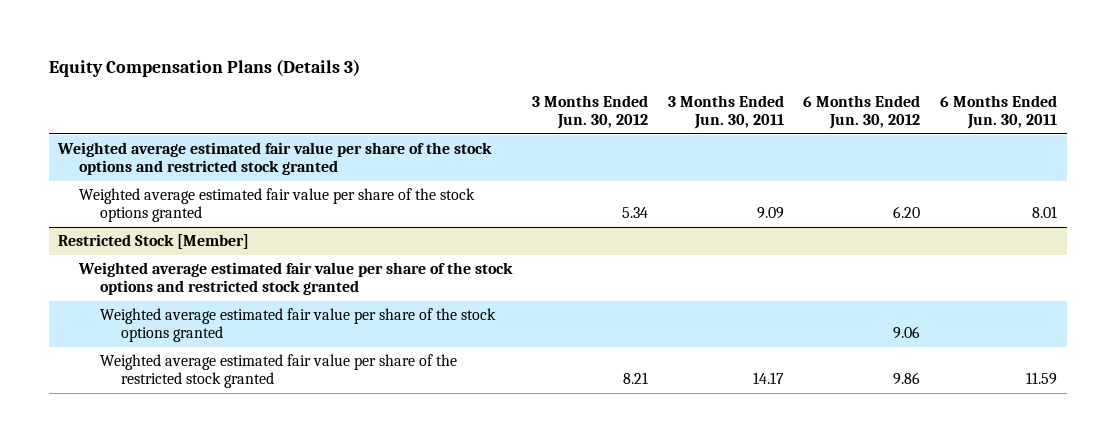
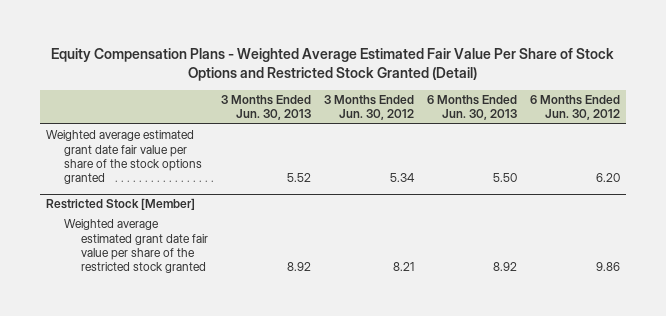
- Equity Compensation Plans (Details 3)
+ Equity Compensation Plans - Weighted Average Estimated Fair Value Per Share of Stock Options and Restricted Stock Granted (Detail)
- | 3 Months Ended Jun. 30, 2012 | 3 Months Ended Jun. 30, 2011 | 6 Months Ended Jun. 30, 2012 | 6 Months Ended Jun. 30, 2011
+ | 3 Months Ended Jun. 30, 2013 | 3 Months Ended Jun. 30, 2012 | 6 Months Ended Jun. 30, 2013 | 6 Months Ended Jun. 30, 2012
- Weighted average estimated fair value per share of the stock options and restricted stock granted
- Weighted average estimated fair value per share of the stock options granted | 5.34 | 9.09 | 6.20 | 8.01
+ Weighted average estimated grant date fair value per share of the stock options granted | 5.52 | 5.34 | 5.50 | 6.20
@ Restricted Stock [Member]
- Weighted average estimated fair value per share of the stock options and restricted stock granted
- Weighted average estimated fair value per share of the stock options granted | | | 9.06 |
- Weighted average estimated fair value per share of the restricted stock granted | 8.21 | 14.17 | 9.86 | 11.59
+ Weighted average estimated grant date fair value per share of the restricted stock granted | 8.92 | 8.21 | 8.92 | 9.86

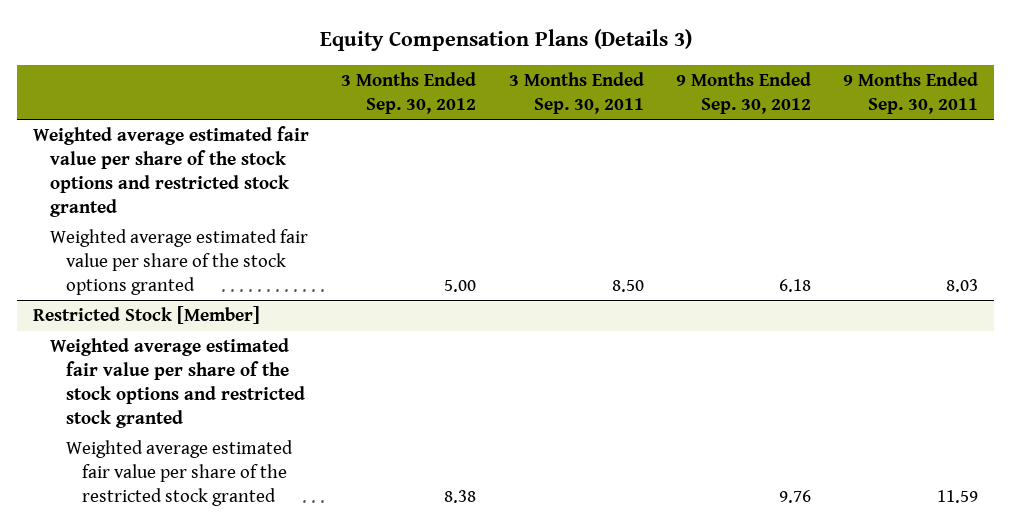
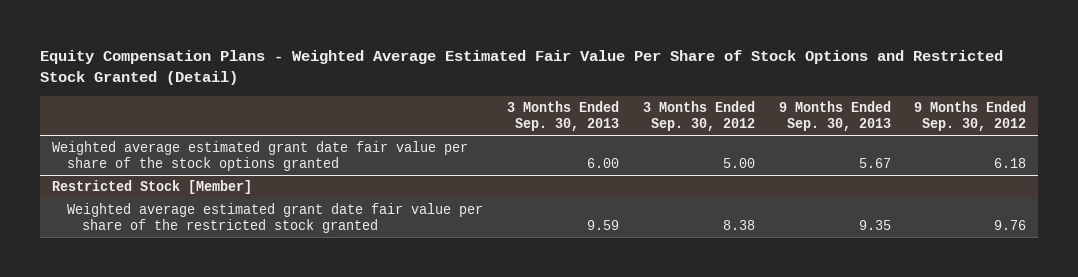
- Equity Compensation Plans (Details 3)
+ Equity Compensation Plans - Weighted Average Estimated Fair Value Per Share of Stock Options and Restricted Stock Granted (Detail)
- | 3 Months Ended Sep. 30, 2012 | 3 Months Ended Sep. 30, 2011 | 9 Months Ended Sep. 30, 2012 | 9 Months Ended Sep. 30, 2011
+ | 3 Months Ended Sep. 30, 2013 | 3 Months Ended Sep. 30, 2012 | 9 Months Ended Sep. 30, 2013 | 9 Months Ended Sep. 30, 2012
- Weighted average estimated fair value per share of the stock options and restricted stock granted
- Weighted average estimated fair value per share of the stock options granted | 5.00 | 8.50 | 6.18 | 8.03
+ Weighted average estimated grant date fair value per share of the stock options granted | 6.00 | 5.00 | 5.67 | 6.18
@ Restricted Stock [Member]
- Weighted average estimated fair value per share of the stock options and restricted stock granted
- Weighted average estimated fair value per share of the restricted stock granted | 8.38 | | 9.76 | 11.59
+ Weighted average estimated grant date fair value per share of the restricted stock granted | 9.59 | 8.38 | 9.35 | 9.76

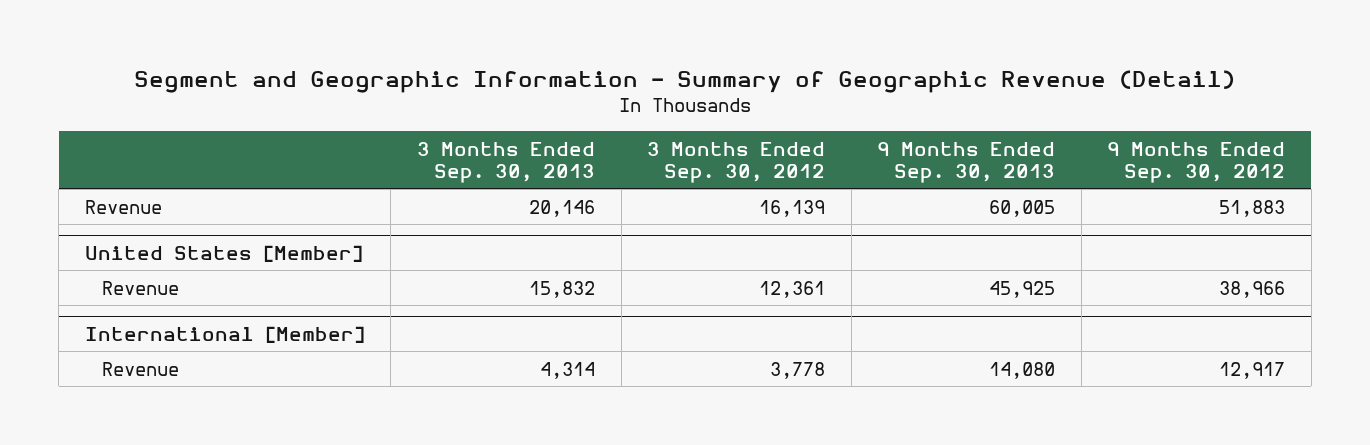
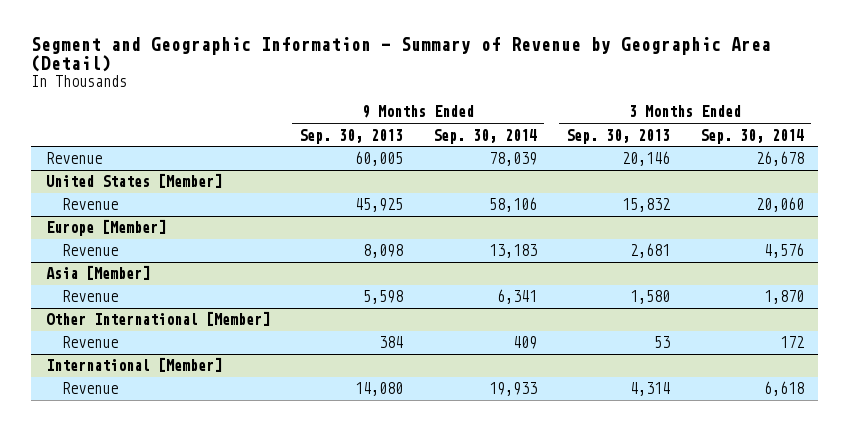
- Segment and Geographic Information - Summary of Geographic Revenue (Detail)
+ Segment and Geographic Information - Summary of Revenue by Geographic Area (Detail)
- | 3 Months Ended Sep. 30, 2013 | 3 Months Ended Sep. 30, 2012 | 9 Months Ended Sep. 30, 2013 | 9 Months Ended Sep. 30, 2012
+ | 9 Months Ended Sep. 30, 2013 | 9 Months Ended Sep. 30, 2014 | 3 Months Ended Sep. 30, 2013 | 3 Months Ended Sep. 30, 2014
+ Europe [Member]
+ Revenue | 8,098 | 13,183 | 2,681 | 4,576
+ Asia [Member]
+ Revenue | 5,598 | 6,341 | 1,580 | 1,870
+ Other International [Member]
+ Revenue | 384 | 409 | 53 | 172

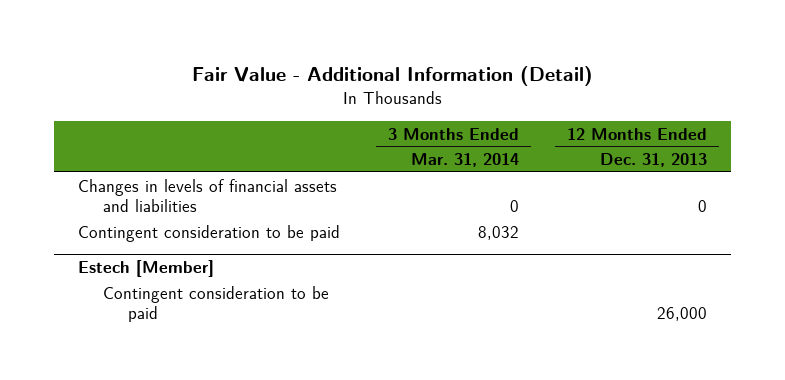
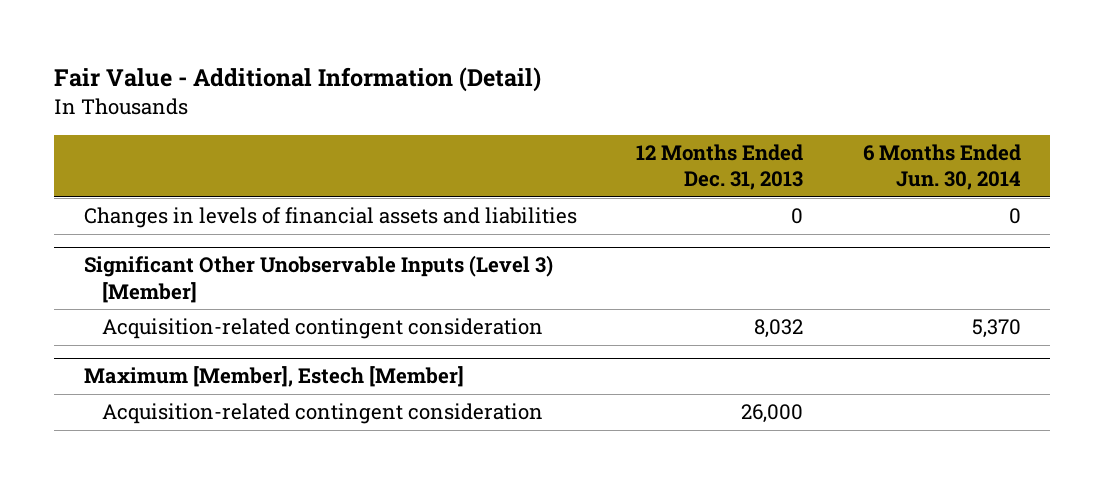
- | 3 Months Ended Mar. 31, 2014 | 12 Months Ended Dec. 31, 2013
+ | 12 Months Ended Dec. 31, 2013 | 6 Months Ended Jun. 30, 2014
- Contingent consideration to be paid | 8,032 |
- Estech [Member]
- Contingent consideration to be paid | | 26,000
+ Significant Other Unobservable Inputs (Level 3) [Member]
+ Acquisition-related contingent consideration | 8,032 | 5,370
+ Maximum [Member], Estech [Member]
+ Acquisition-related contingent consideration | 26,000 |

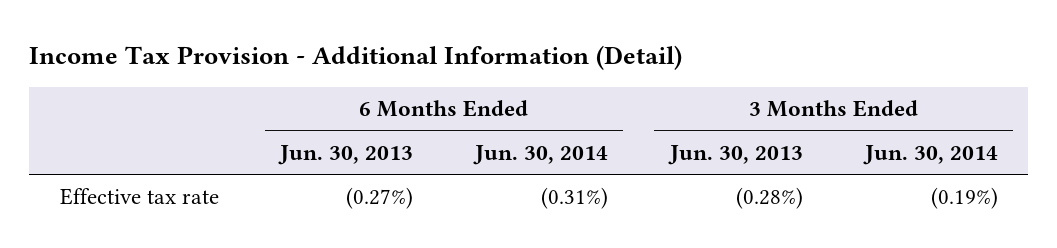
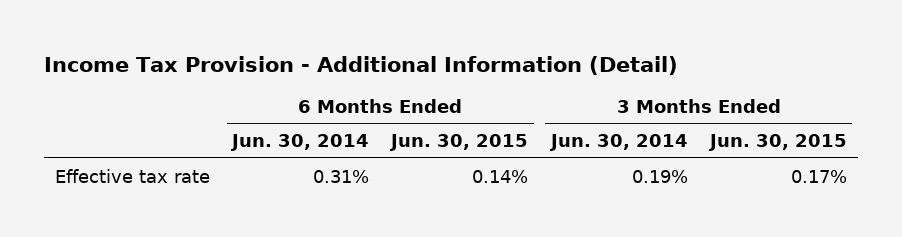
- | 6 Months Ended Jun. 30, 2013 | 6 Months Ended Jun. 30, 2014 | 3 Months Ended Jun. 30, 2013 | 3 Months Ended Jun. 30, 2014
+ | 6 Months Ended Jun. 30, 2014 | 6 Months Ended Jun. 30, 2015 | 3 Months Ended Jun. 30, 2014 | 3 Months Ended Jun. 30, 2015
- Effective tax rate | (0.27%) | (0.31%) | (0.28%) | (0.19%)
+ Effective tax rate | 0.31% | 0.14% | 0.19% | 0.17%

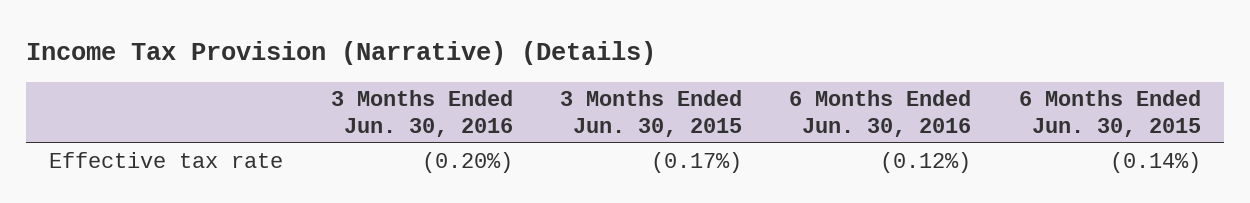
- Income Tax Provision - Additional Information (Detail)
+ Income Tax Provision (Narrative) (Details)
- | 6 Months Ended Jun. 30, 2014 | 6 Months Ended Jun. 30, 2015 | 3 Months Ended Jun. 30, 2014 | 3 Months Ended Jun. 30, 2015
+ | 3 Months Ended Jun. 30, 2016 | 3 Months Ended Jun. 30, 2015 | 6 Months Ended Jun. 30, 2016 | 6 Months Ended Jun. 30, 2015
- Effective tax rate | 0.31% | 0.14% | 0.19% | 0.17%
+ Effective tax rate | (0.20%) | (0.17%) | (0.12%) | (0.14%)

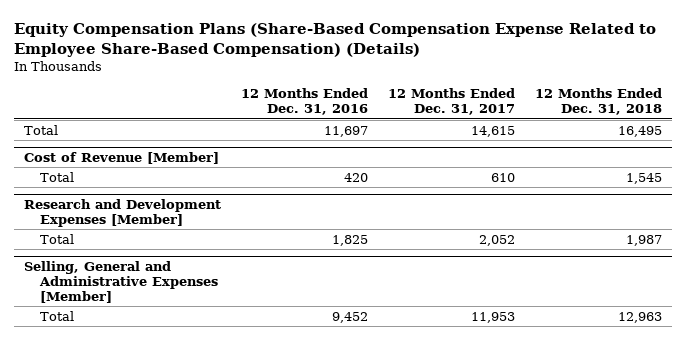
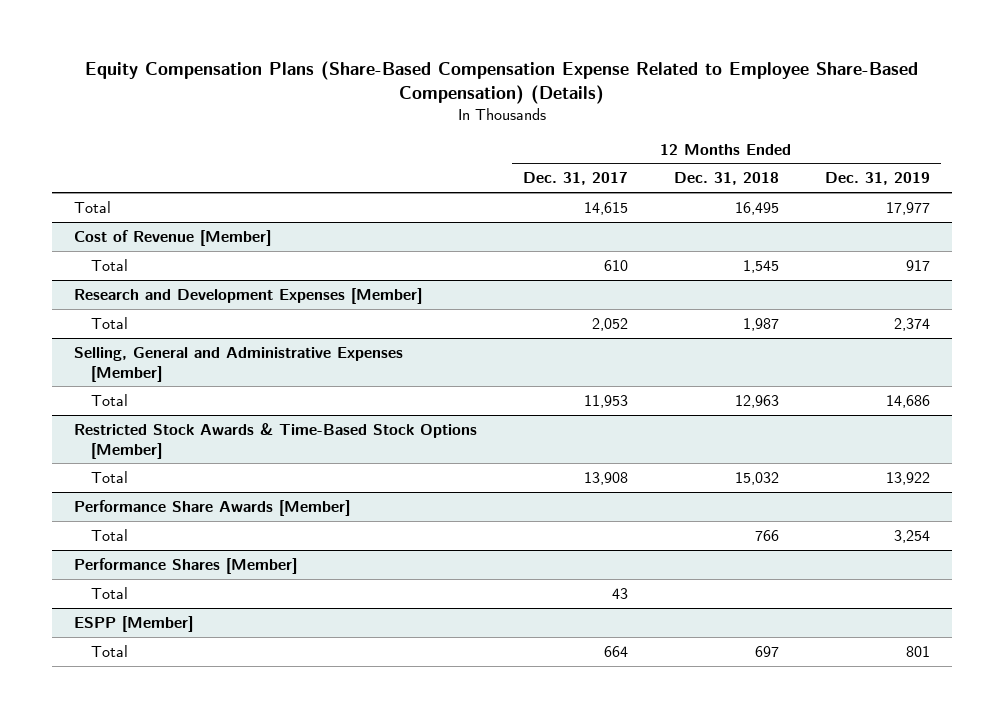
- | 12 Months Ended Dec. 31, 2016 | 12 Months Ended Dec. 31, 2017 | 12 Months Ended Dec. 31, 2018
+ | 12 Months Ended Dec. 31, 2017 | 12 Months Ended Dec. 31, 2018 | 12 Months Ended Dec. 31, 2019
+ Restricted Stock Awards & Time-Based Stock Options [Member]
+ Total | 13,908 | 15,032 | 13,922
+ Performance Share Awards [Member]
+ Total | | 766 | 3,254
+ Performance Shares [Member]
+ Total | 43 | |
+ ESPP [Member]
+ Total | 664 | 697 | 801

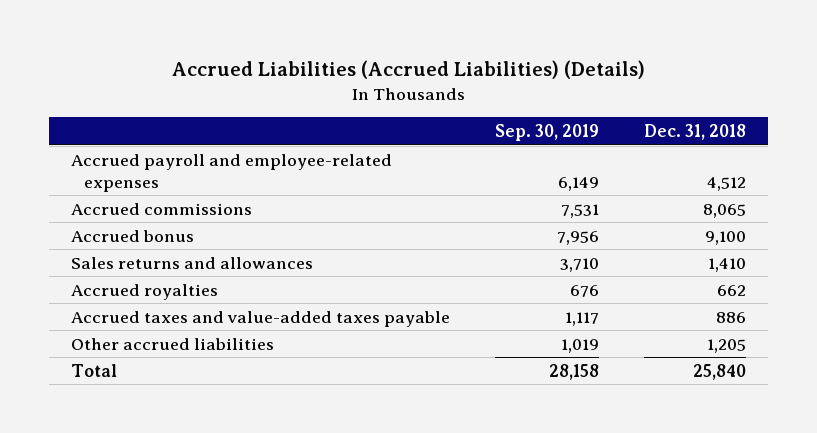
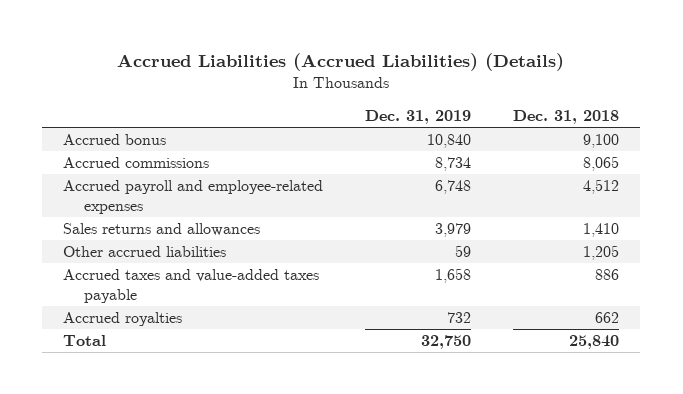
- | Sep. 30, 2019 | Dec. 31, 2018
+ | Dec. 31, 2019 | Dec. 31, 2018
moved down: Accrued commissions | 8,734 | 8,065
moved down: Accrued payroll and employee-related expenses | 6,748 | 4,512
moved down: Accrued taxes and value-added taxes payable | 1,658 | 886
moved down: Accrued royalties | 732 | 662

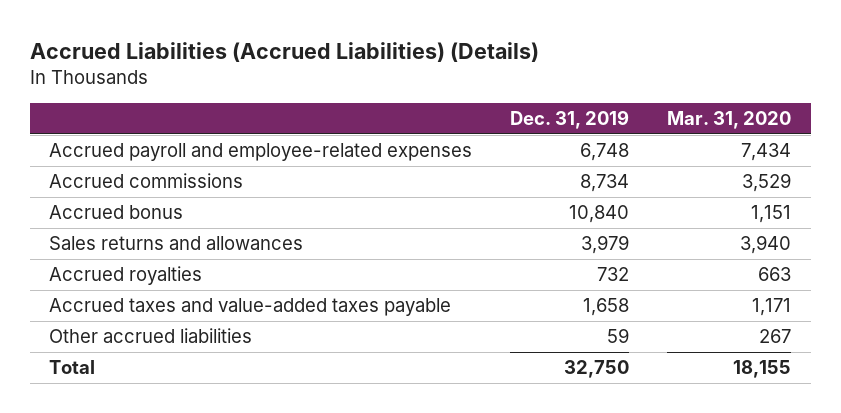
- | Dec. 31, 2019 | Dec. 31, 2018
+ | Dec. 31, 2019 | Mar. 31, 2020
moved down: Accrued commissions | 8,734 | 3,529
moved down: Accrued bonus | 10,840 | 1,151
moved down: Accrued taxes and value-added taxes payable | 1,658 | 1,171
moved down: Other accrued liabilities | 59 | 267

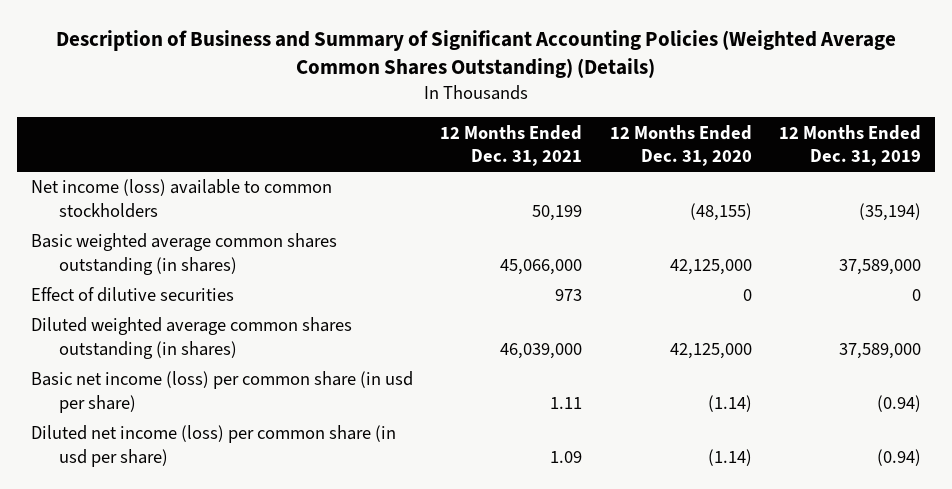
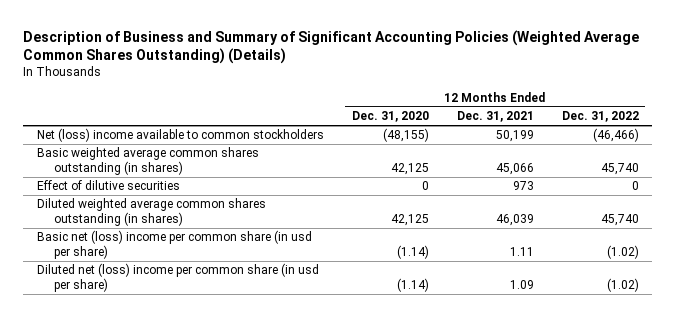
- | 12 Months Ended Dec. 31, 2021 | 12 Months Ended Dec. 31, 2020 | 12 Months Ended Dec. 31, 2019
+ | 12 Months Ended Dec. 31, 2020 | 12 Months Ended Dec. 31, 2021 | 12 Months Ended Dec. 31, 2022
- Net income (loss) available to common stockholders | 50,199 | (48,155) | (35,194)
- Basic weighted average common shares outstanding (in shares) | 45,066,000 | 42,125,000 | 37,589,000
+ Net (loss) income available to common stockholders | (48,155) | 50,199 | (46,466)
+ Basic weighted average common shares outstanding (in shares) | 42,125 | 45,066 | 45,740
- Diluted weighted average common shares outstanding (in shares) | 46,039,000 | 42,125,000 | 37,589,000
- Basic net income (loss) per common share (in usd per share) | 1.11 | (1.14) | (0.94)
- Diluted net income (loss) per common share (in usd per share) | 1.09 | (1.14) | (0.94)
+ Diluted weighted average common shares outstanding (in shares) | 42,125 | 46,039 | 45,740
+ Basic net (loss) income per common share (in usd per share) | (1.14) | 1.11 | (1.02)
+ Diluted net (loss) income per common share (in usd per share) | (1.14) | 1.09 | (1.02)

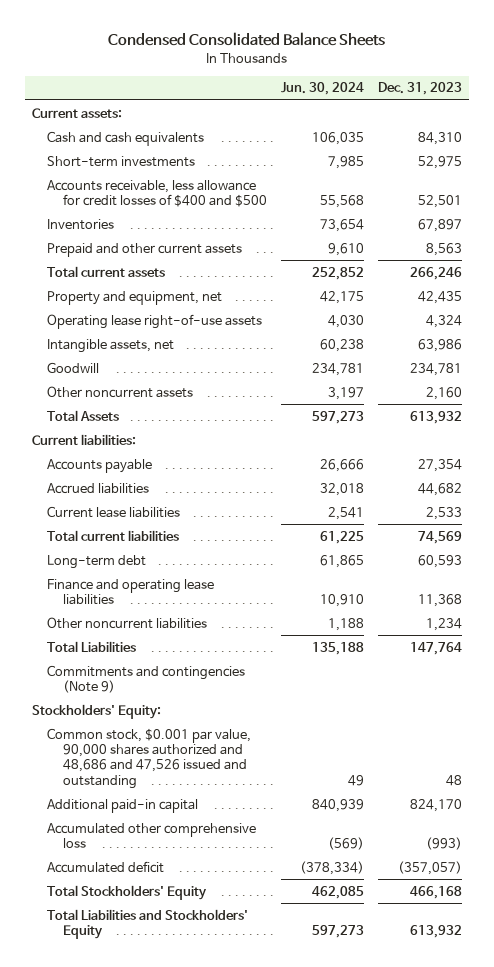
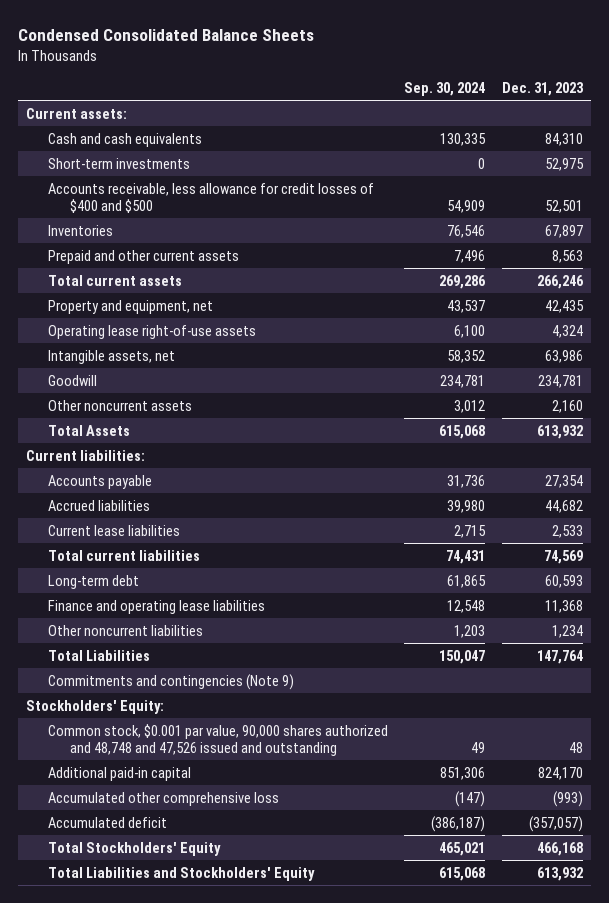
- | Jun. 30, 2024 | Dec. 31, 2023
+ | Sep. 30, 2024 | Dec. 31, 2023
- Common stock, $0.001 par value, 90,000 shares authorized and 48,686 and 47,526 issued and outstanding | 49 | 48
+ Common stock, $0.001 par value, 90,000 shares authorized and 48,748 and 47,526 issued and outstanding | 49 | 48

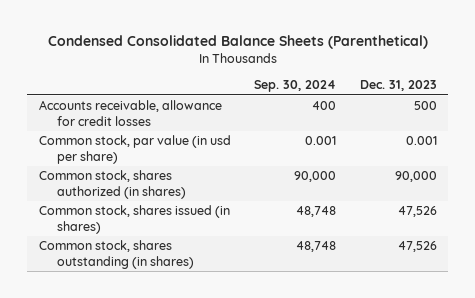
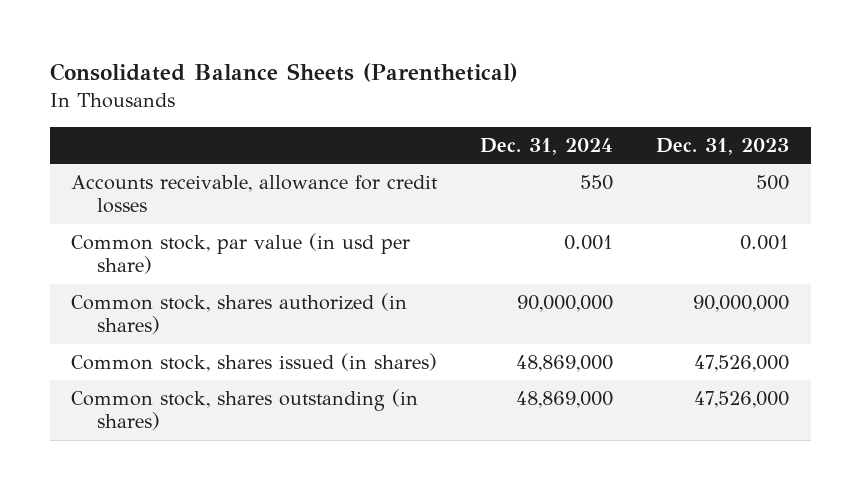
- Condensed Consolidated Balance Sheets (Parenthetical)
+ Consolidated Balance Sheets (Parenthetical)
- | Sep. 30, 2024 | Dec. 31, 2023
+ | Dec. 31, 2024 | Dec. 31, 2023
- Common stock, shares authorized (in shares) | 90,000 | 90,000
- Common stock, shares issued (in shares) | 48,748 | 47,526
- Common stock, shares outstanding (in shares) | 48,748 | 47,526
+ Common stock, shares authorized (in shares) | 90,000,000 | 90,000,000
+ Common stock, shares issued (in shares) | 48,869,000 | 47,526,000
+ Common stock, shares outstanding (in shares) | 48,869,000 | 47,526,000

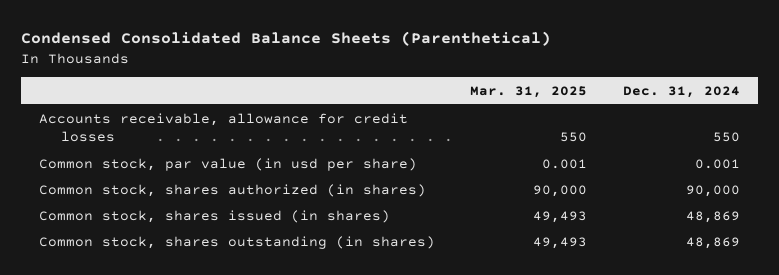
- Consolidated Balance Sheets (Parenthetical)
+ Condensed Consolidated Balance Sheets (Parenthetical)
- | Dec. 31, 2024 | Dec. 31, 2023
+ | Mar. 31, 2025 | Dec. 31, 2024
- Common stock, shares authorized (in shares) | 90,000,000 | 90,000,000
- Common stock, shares issued (in shares) | 48,869,000 | 47,526,000
- Common stock, shares outstanding (in shares) | 48,869,000 | 47,526,000
+ Common stock, shares authorized (in shares) | 90,000 | 90,000
+ Common stock, shares issued (in shares) | 49,493 | 48,869
+ Common stock, shares outstanding (in shares) | 49,493 | 48,869

